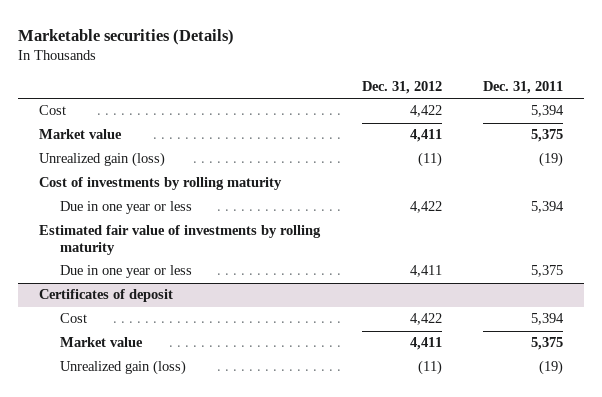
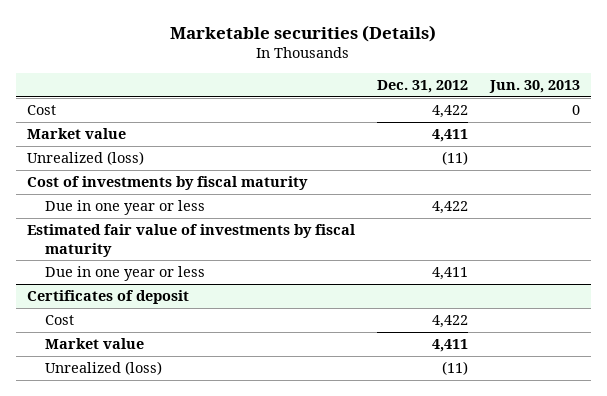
- | Dec. 31, 2012 | Dec. 31, 2011
+ | Dec. 31, 2012 | Jun. 30, 2013
- Unrealized gain (loss) | (11) | (19)
- Cost of investments by rolling maturity
+ Unrealized (loss) | (11) |
+ Cost of investments by fiscal maturity
- Estimated fair value of investments by rolling maturity
+ Estimated fair value of investments by fiscal maturity
@ Certificates of deposit
- Unrealized gain (loss) | (11) | (19)
+ Unrealized (loss) | (11) |

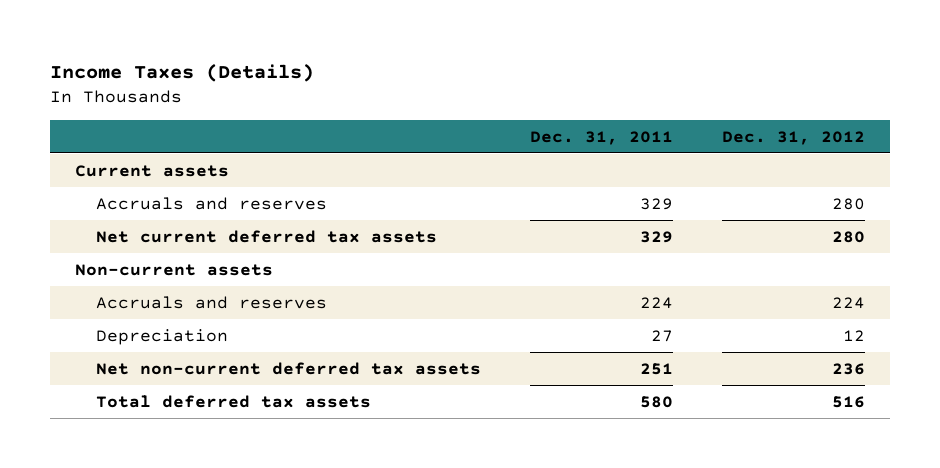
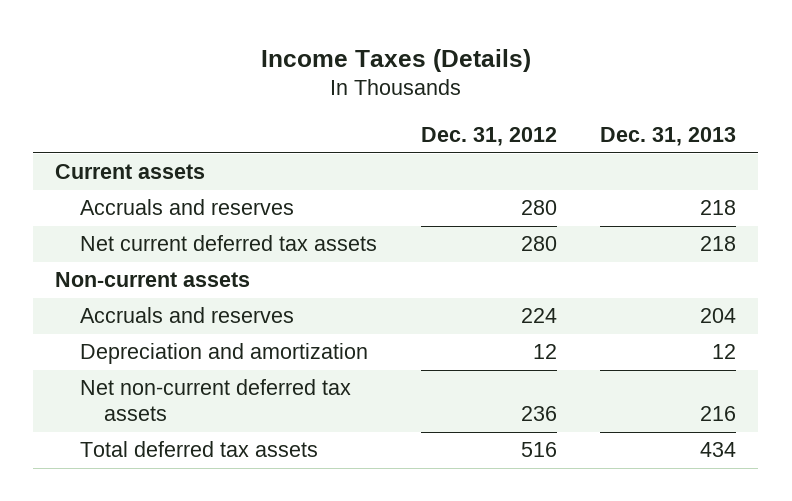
- | Dec. 31, 2011 | Dec. 31, 2012
+ | Dec. 31, 2012 | Dec. 31, 2013
- Depreciation | 27 | 12
+ Depreciation and amortization | 12 | 12

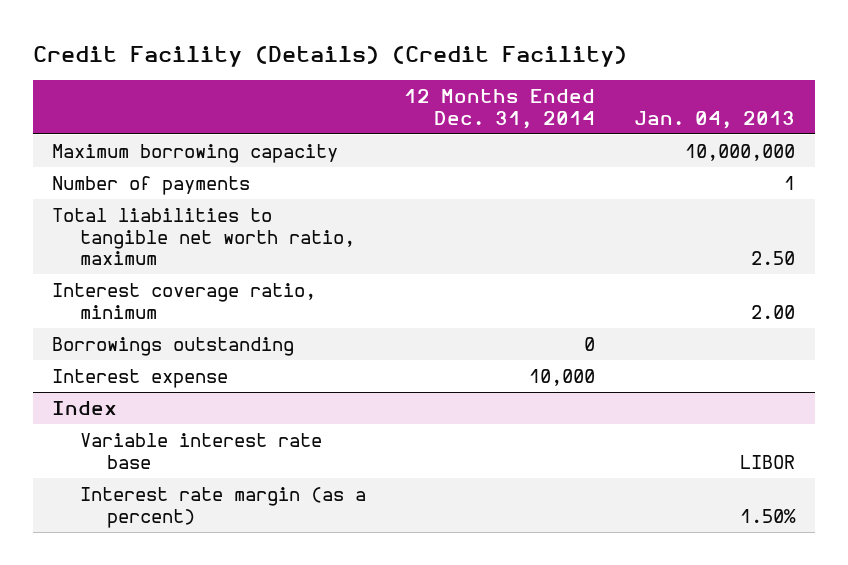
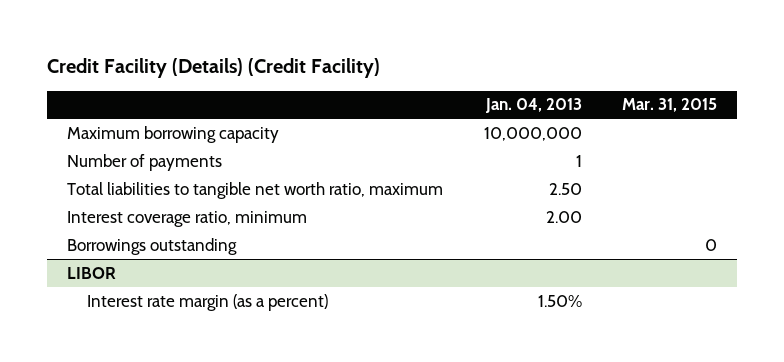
- | 12 Months Ended Dec. 31, 2014 | Jan. 04, 2013
+ | Jan. 04, 2013 | Mar. 31, 2015
- Interest expense | 10,000 |
- Index
- Variable interest rate base | | LIBOR
+ LIBOR

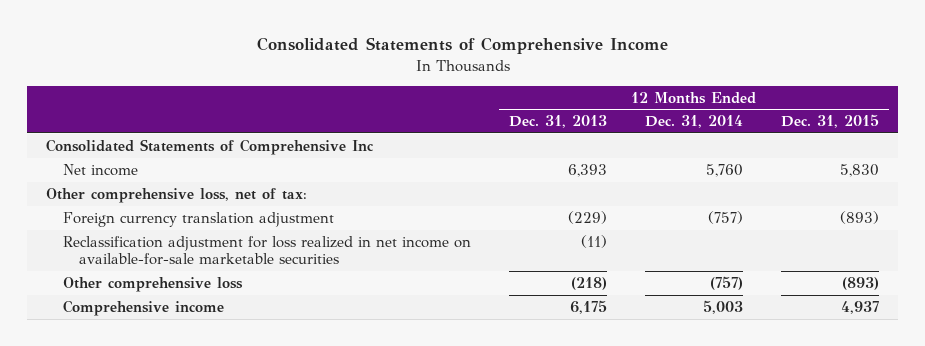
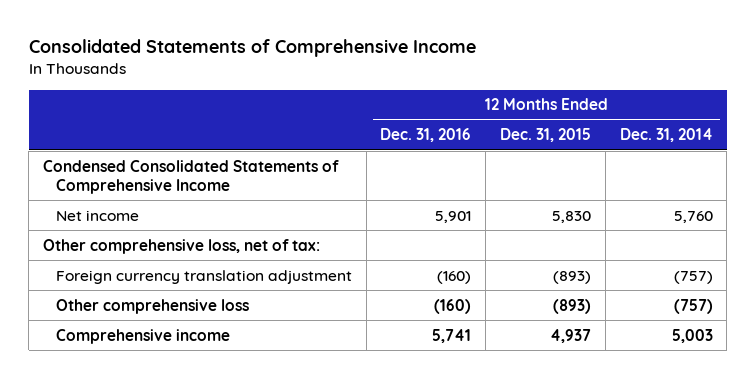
- | 12 Months Ended Dec. 31, 2013 | 12 Months Ended Dec. 31, 2014 | 12 Months Ended Dec. 31, 2015
+ | 12 Months Ended Dec. 31, 2016 | 12 Months Ended Dec. 31, 2015 | 12 Months Ended Dec. 31, 2014
- Consolidated Statements of Comprehensive Inc
+ Condensed Consolidated Statements of Comprehensive Income
- Reclassification adjustment for loss realized in net income on available-for-sale marketable securities | (11) | |

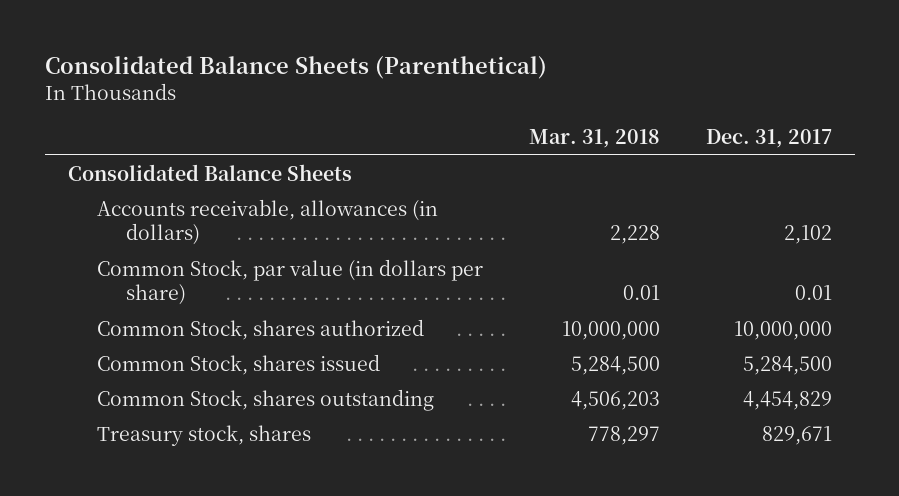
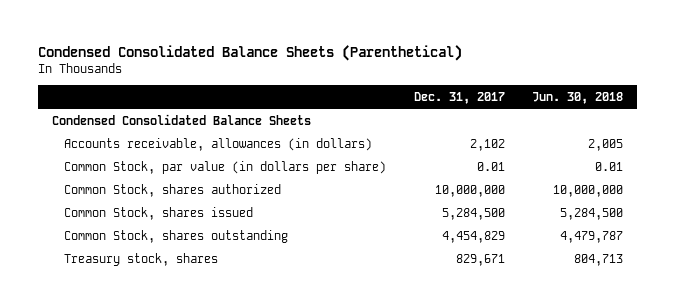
- Consolidated Balance Sheets (Parenthetical)
+ Condensed Consolidated Balance Sheets (Parenthetical)
- | Mar. 31, 2018 | Dec. 31, 2017
+ | Dec. 31, 2017 | Jun. 30, 2018
- Consolidated Balance Sheets
+ Condensed Consolidated Balance Sheets

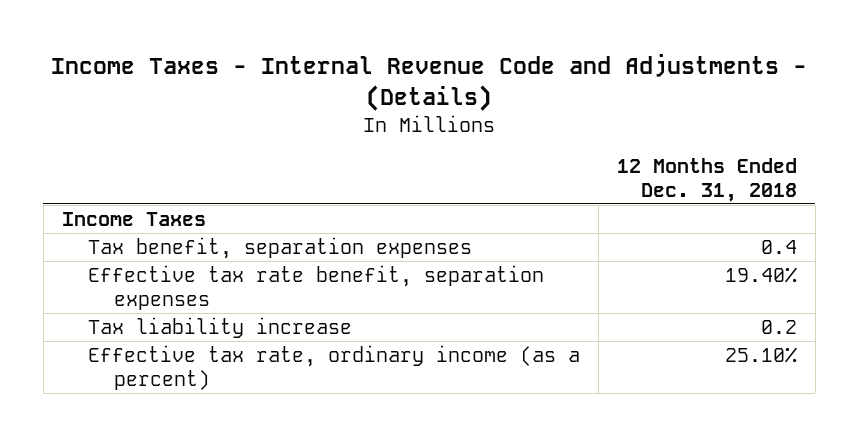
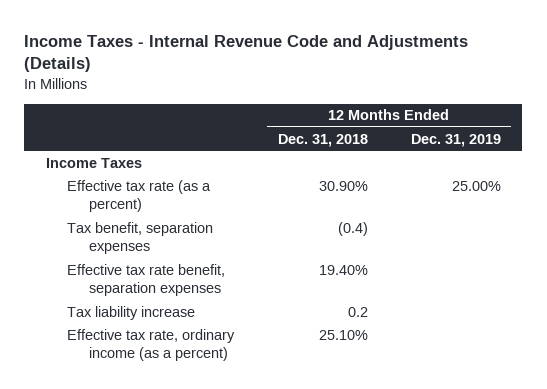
- Income Taxes - Internal Revenue Code and Adjustments - (Details)
+ Income Taxes - Internal Revenue Code and Adjustments (Details)
- | 12 Months Ended Dec. 31, 2018
+ | 12 Months Ended Dec. 31, 2018 | 12 Months Ended Dec. 31, 2019
- Tax benefit, separation expenses | 0.4
+ Effective tax rate (as a percent) | 30.90% | 25.00%
+ Tax benefit, separation expenses | (0.4) |

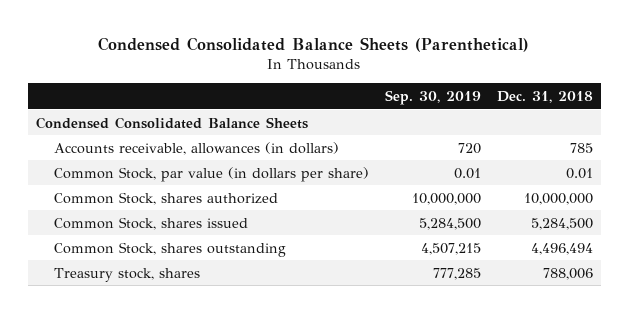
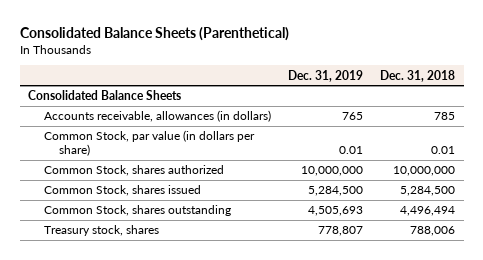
- Condensed Consolidated Balance Sheets (Parenthetical)
+ Consolidated Balance Sheets (Parenthetical)
- | Sep. 30, 2019 | Dec. 31, 2018
+ | Dec. 31, 2019 | Dec. 31, 2018
- Condensed Consolidated Balance Sheets
+ Consolidated Balance Sheets

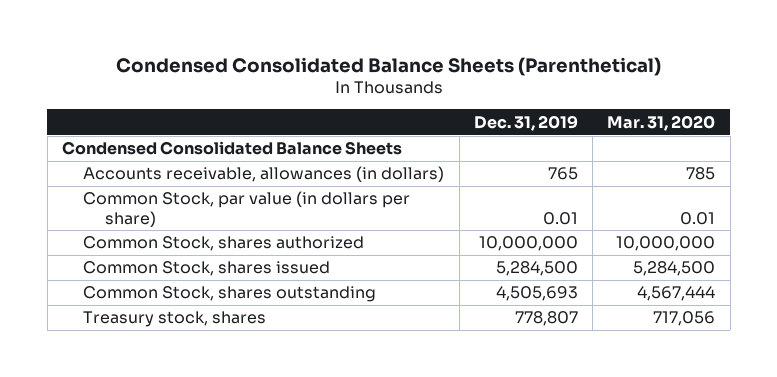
- Consolidated Balance Sheets (Parenthetical)
+ Condensed Consolidated Balance Sheets (Parenthetical)
- | Dec. 31, 2019 | Dec. 31, 2018
+ | Dec. 31, 2019 | Mar. 31, 2020
- Consolidated Balance Sheets
+ Condensed Consolidated Balance Sheets

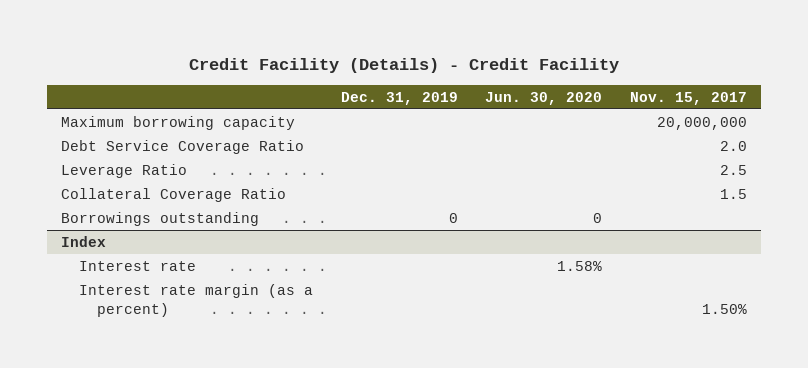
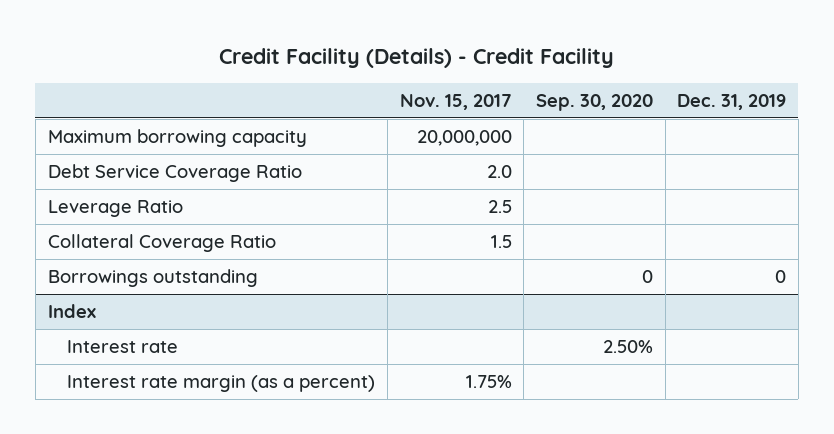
- | Dec. 31, 2019 | Jun. 30, 2020 | Nov. 15, 2017
+ | Nov. 15, 2017 | Sep. 30, 2020 | Dec. 31, 2019
@ Index
- Interest rate margin (as a percent) | | | 1.50%
+ Interest rate margin (as a percent) | 1.75% | |

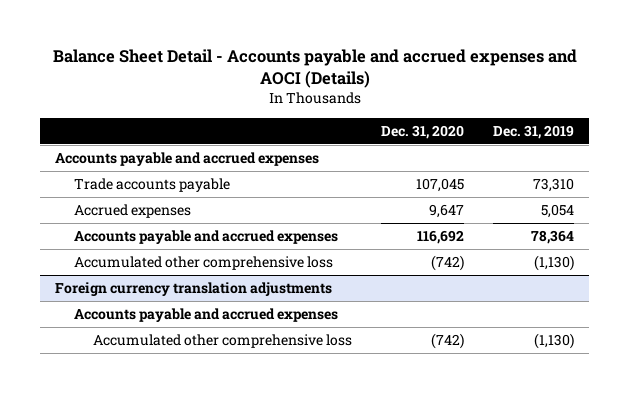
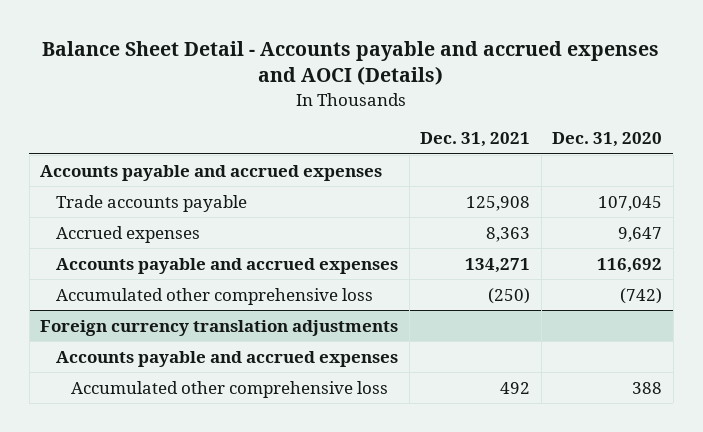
- | Dec. 31, 2020 | Dec. 31, 2019
+ | Dec. 31, 2021 | Dec. 31, 2020
@ Foreign currency translation adjustments
- Accumulated other comprehensive loss | (742) | (1,130)
+ Accumulated other comprehensive loss | 492 | 388

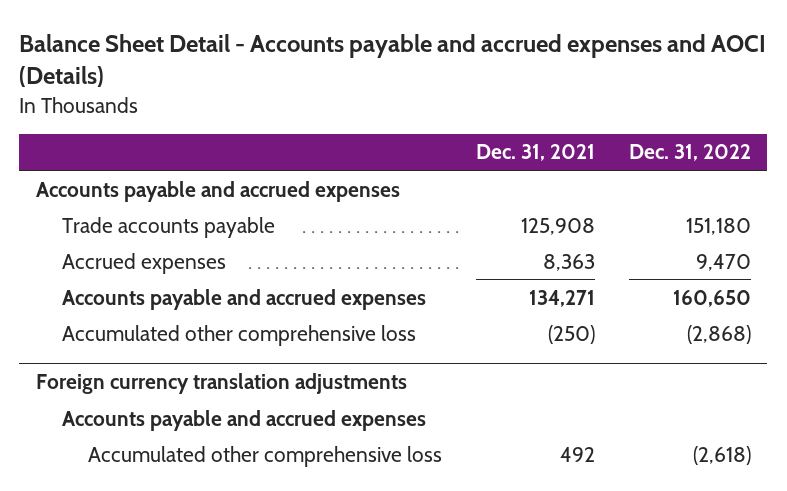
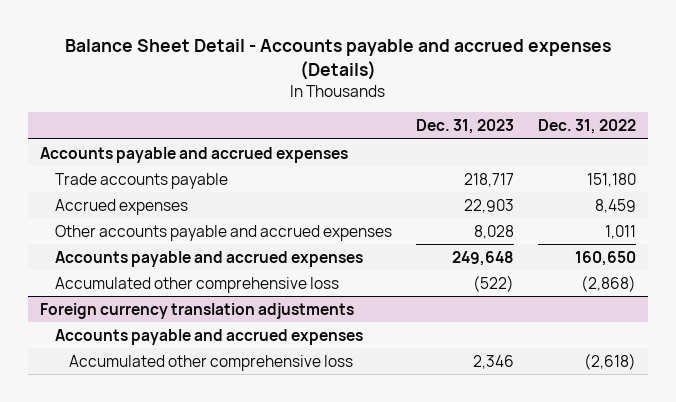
- Balance Sheet Detail - Accounts payable and accrued expenses and AOCI (Details)
+ Balance Sheet Detail - Accounts payable and accrued expenses (Details)
- | Dec. 31, 2021 | Dec. 31, 2022
+ | Dec. 31, 2023 | Dec. 31, 2022
- Accrued expenses | 8,363 | 9,470
+ Accrued expenses | 22,903 | 8,459
+ Other accounts payable and accrued expenses | 8,028 | 1,011

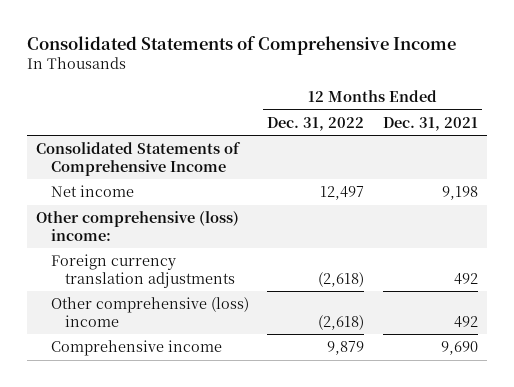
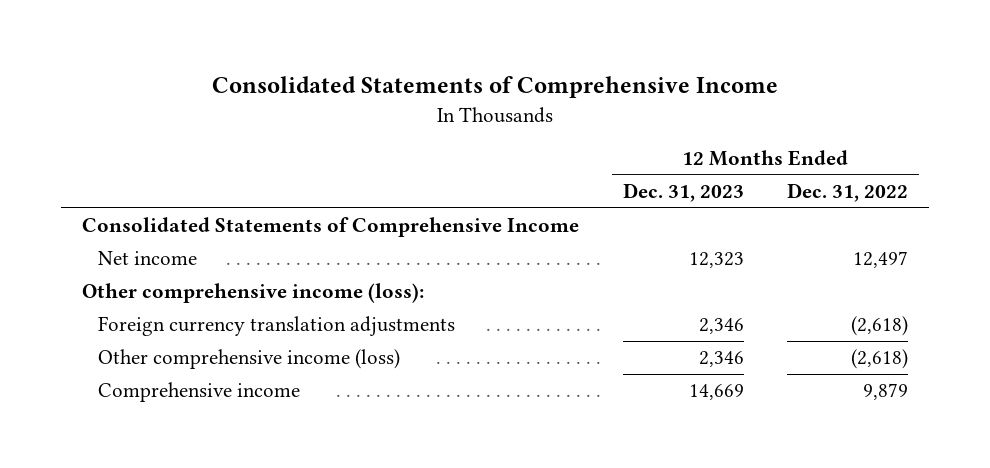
- | 12 Months Ended Dec. 31, 2022 | 12 Months Ended Dec. 31, 2021
+ | 12 Months Ended Dec. 31, 2023 | 12 Months Ended Dec. 31, 2022
- Other comprehensive (loss) income:
+ Other comprehensive income (loss):
- Other comprehensive (loss) income | (2,618) | 492
+ Other comprehensive income (loss) | 2,346 | (2,618)

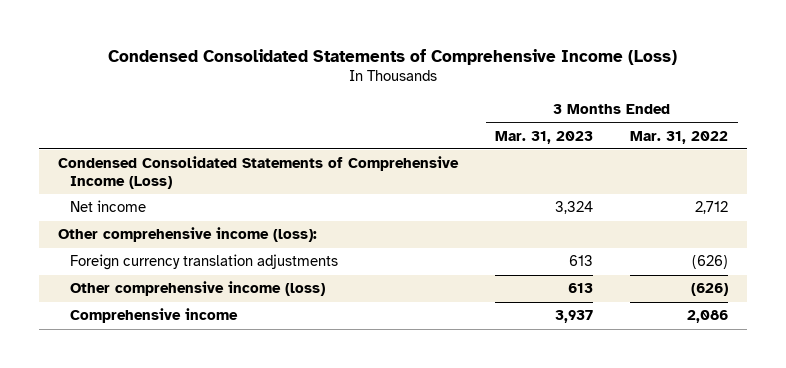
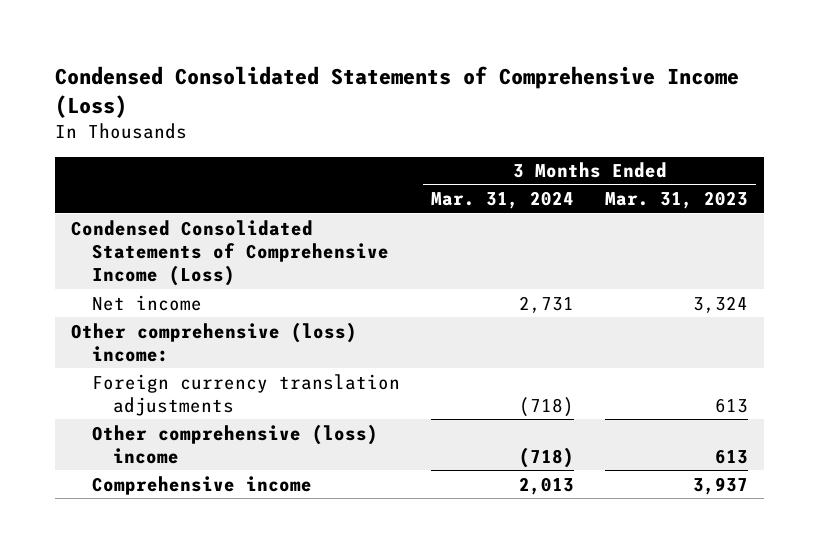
- | 3 Months Ended Mar. 31, 2023 | 3 Months Ended Mar. 31, 2022
+ | 3 Months Ended Mar. 31, 2024 | 3 Months Ended Mar. 31, 2023
- Other comprehensive income (loss):
+ Other comprehensive (loss) income:
- Other comprehensive income (loss) | 613 | (626)
+ Other comprehensive (loss) income | (718) | 613

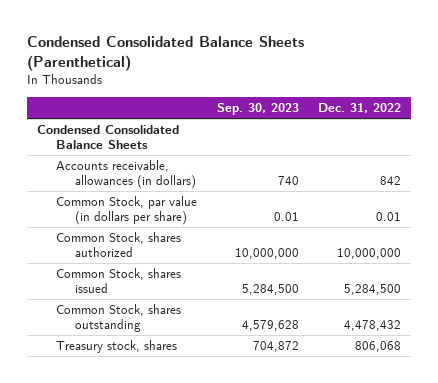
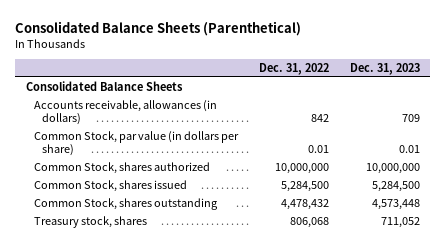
- Condensed Consolidated Balance Sheets (Parenthetical)
+ Consolidated Balance Sheets (Parenthetical)
- | Sep. 30, 2023 | Dec. 31, 2022
+ | Dec. 31, 2022 | Dec. 31, 2023
- Condensed Consolidated Balance Sheets
+ Consolidated Balance Sheets

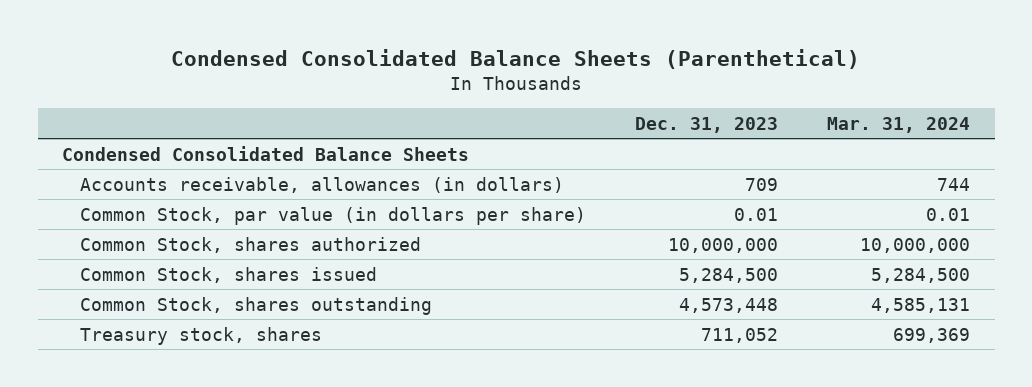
- Consolidated Balance Sheets (Parenthetical)
+ Condensed Consolidated Balance Sheets (Parenthetical)
- | Dec. 31, 2022 | Dec. 31, 2023
+ | Dec. 31, 2023 | Mar. 31, 2024
- Consolidated Balance Sheets
+ Condensed Consolidated Balance Sheets

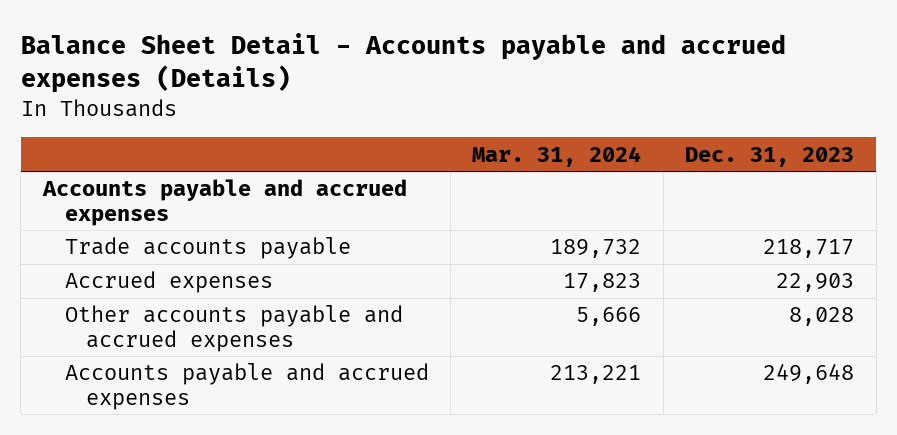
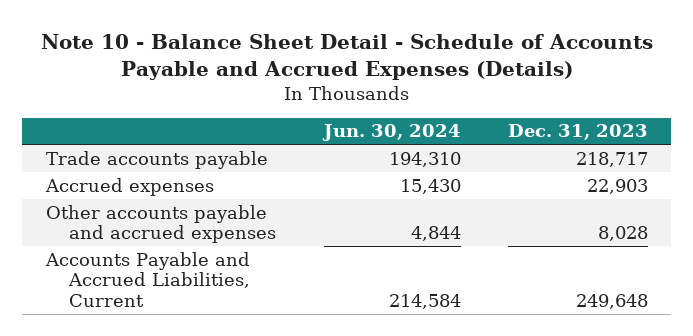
- Balance Sheet Detail - Accounts payable and accrued expenses (Details)
+ Note 10 - Balance Sheet Detail - Schedule of Accounts Payable and Accrued Expenses (Details)
- | Mar. 31, 2024 | Dec. 31, 2023
+ | Jun. 30, 2024 | Dec. 31, 2023
- Accounts payable and accrued expenses
- Accounts payable and accrued expenses | 213,221 | 249,648
+ Accounts Payable and Accrued Liabilities, Current | 214,584 | 249,648

